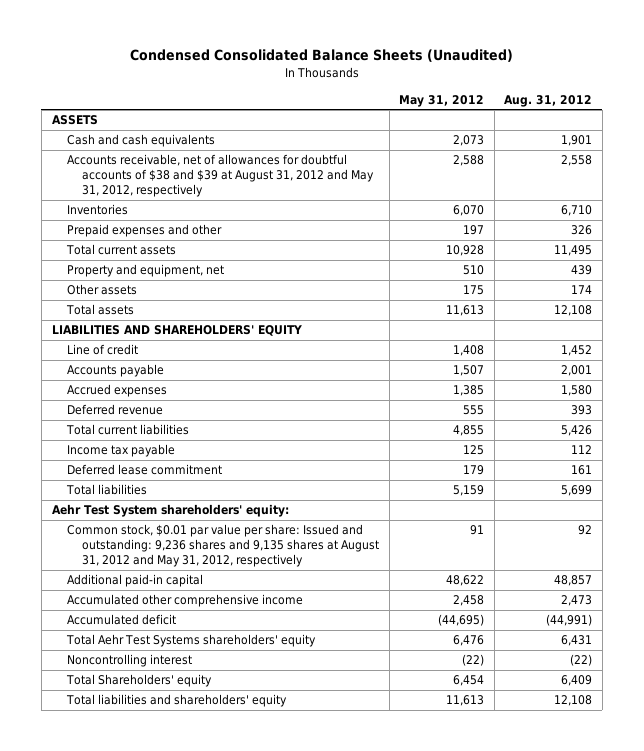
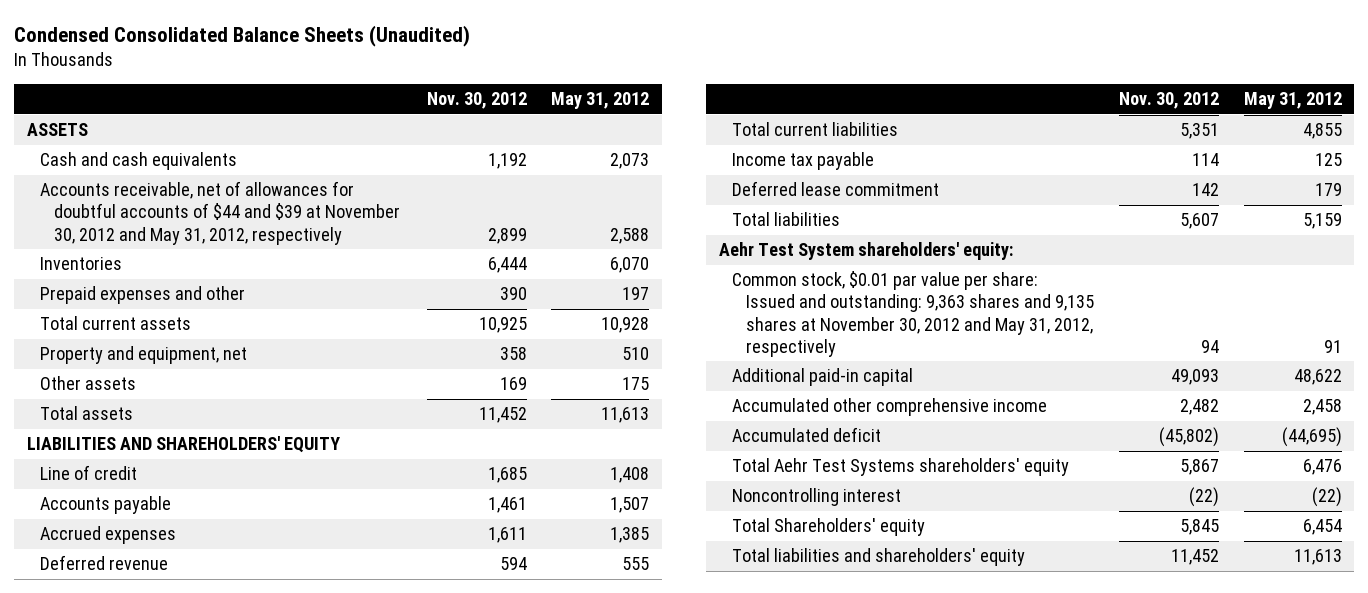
- | May 31, 2012 | Aug. 31, 2012
+ | Nov. 30, 2012 | May 31, 2012
- Accounts receivable, net of allowances for doubtful accounts of $38 and $39 at August 31, 2012 and May 31, 2012, respectively | 2,588 | 2,558
+ Accounts receivable, net of allowances for doubtful accounts of $44 and $39 at November 30, 2012 and May 31, 2012, respectively | 2,899 | 2,588
- Common stock, $0.01 par value per share: Issued and outstanding: 9,236 shares and 9,135 shares at August 31, 2012 and May 31, 2012, respectively | 91 | 92
+ Common stock, $0.01 par value per share: Issued and outstanding: 9,363 shares and 9,135 shares at November 30, 2012 and May 31, 2012, respectively | 94 | 91

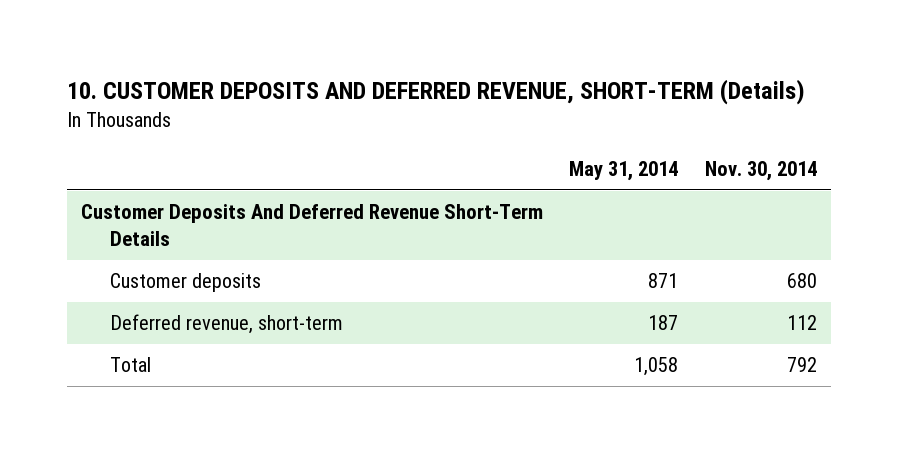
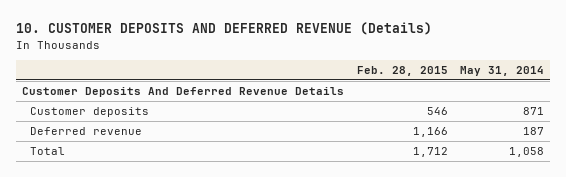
- 10. CUSTOMER DEPOSITS AND DEFERRED REVENUE, SHORT-TERM (Details)
+ 10. CUSTOMER DEPOSITS AND DEFERRED REVENUE (Details)
- | May 31, 2014 | Nov. 30, 2014
+ | Feb. 28, 2015 | May 31, 2014
- Customer Deposits And Deferred Revenue Short-Term Details
+ Customer Deposits And Deferred Revenue Details
- Deferred revenue, short-term | 187 | 112
+ Deferred revenue | 1,166 | 187

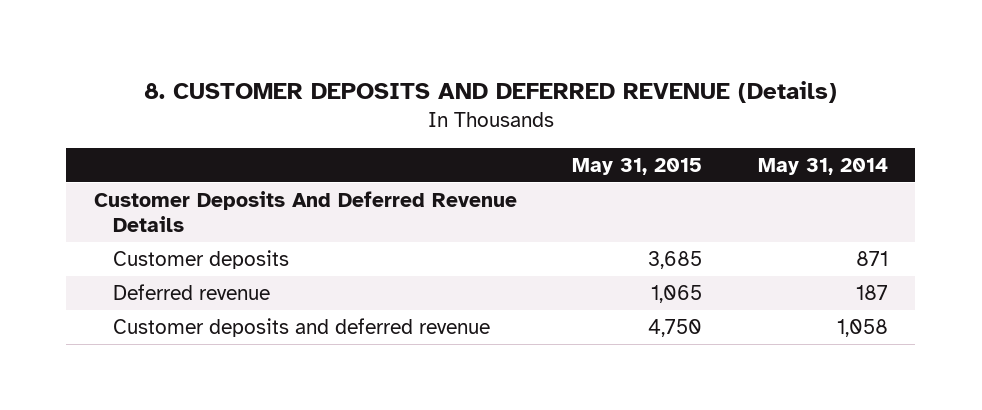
- 10. CUSTOMER DEPOSITS AND DEFERRED REVENUE (Details)
+ 8. CUSTOMER DEPOSITS AND DEFERRED REVENUE (Details)
- | Feb. 28, 2015 | May 31, 2014
+ | May 31, 2015 | May 31, 2014
- Total | 1,712 | 1,058
+ Customer deposits and deferred revenue | 4,750 | 1,058

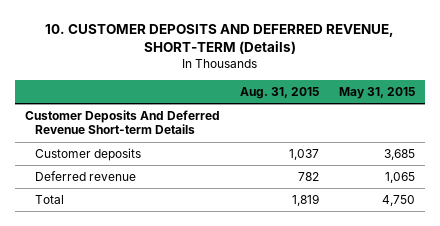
- 8. CUSTOMER DEPOSITS AND DEFERRED REVENUE (Details)
+ 10. CUSTOMER DEPOSITS AND DEFERRED REVENUE, SHORT-TERM (Details)
- | May 31, 2015 | May 31, 2014
+ | Aug. 31, 2015 | May 31, 2015
- Customer Deposits And Deferred Revenue Details
+ Customer Deposits And Deferred Revenue Short-term Details
- Customer deposits and deferred revenue | 4,750 | 1,058
+ Total | 1,819 | 4,750

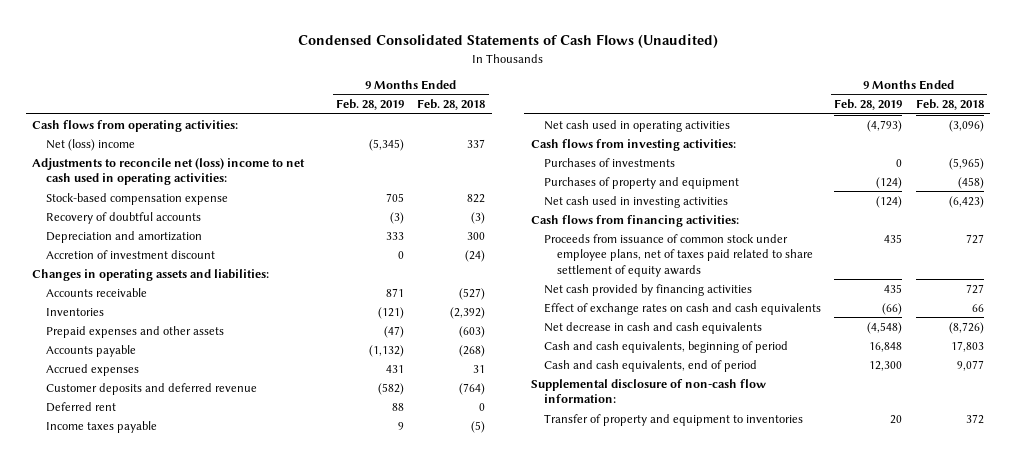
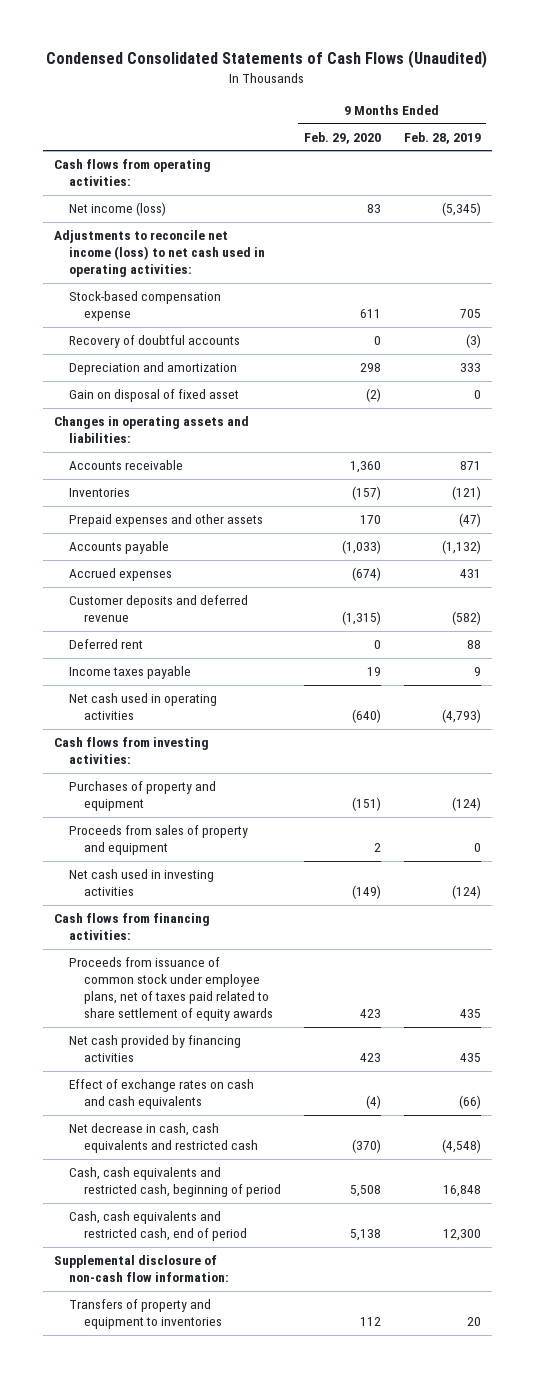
- | 9 Months Ended Feb. 28, 2019 | 9 Months Ended Feb. 28, 2018
+ | 9 Months Ended Feb. 29, 2020 | 9 Months Ended Feb. 28, 2019
- Net (loss) income | (5,345) | 337
- Adjustments to reconcile net (loss) income to net cash used in operating activities:
+ Net income (loss) | 83 | (5,345)
+ Adjustments to reconcile net income (loss) to net cash used in operating activities:
- Accretion of investment discount | 0 | (24)
+ Gain on disposal of fixed asset | (2) | 0
- Purchases of investments | 0 | (5,965)
+ Proceeds from sales of property and equipment | 2 | 0
- Net decrease in cash and cash equivalents | (4,548) | (8,726)
- Cash and cash equivalents, beginning of period | 16,848 | 17,803
- Cash and cash equivalents, end of period | 12,300 | 9,077
+ Net decrease in cash, cash equivalents and restricted cash | (370) | (4,548)
+ Cash, cash equivalents and restricted cash, beginning of period | 5,508 | 16,848
+ Cash, cash equivalents and restricted cash, end of period | 5,138 | 12,300
- Transfer of property and equipment to inventories | 20 | 372
+ Transfers of property and equipment to inventories | 112 | 20

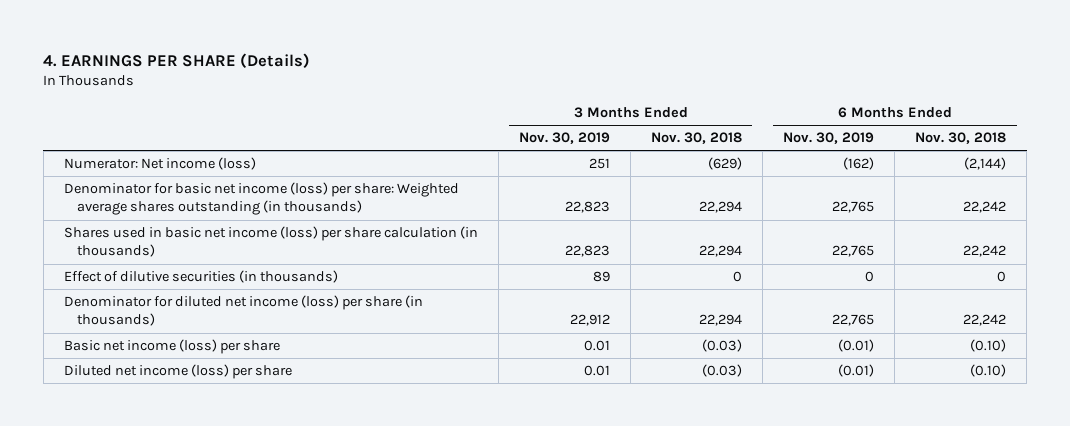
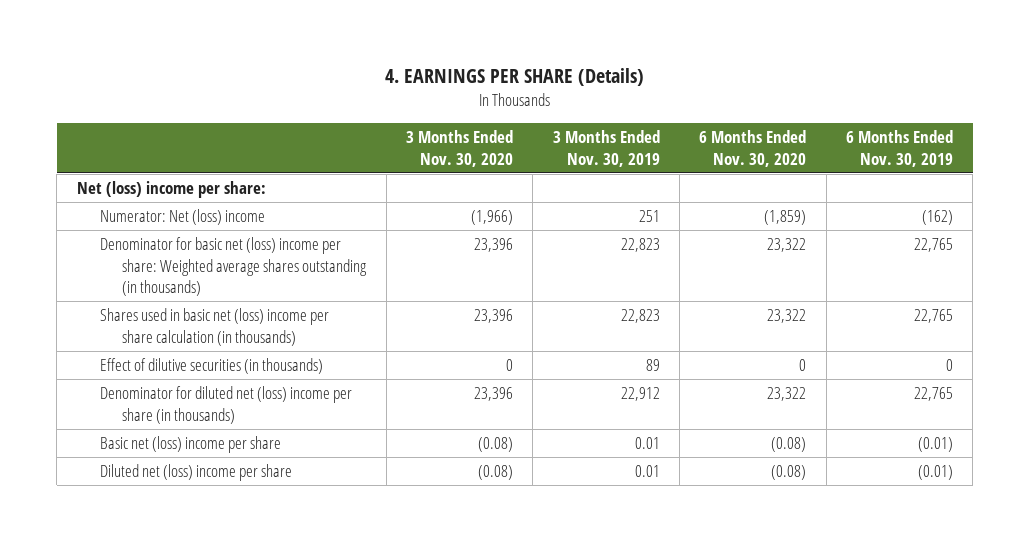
- | 3 Months Ended Nov. 30, 2019 | 3 Months Ended Nov. 30, 2018 | 6 Months Ended Nov. 30, 2019 | 6 Months Ended Nov. 30, 2018
+ | 3 Months Ended Nov. 30, 2020 | 3 Months Ended Nov. 30, 2019 | 6 Months Ended Nov. 30, 2020 | 6 Months Ended Nov. 30, 2019
- Numerator: Net income (loss) | 251 | (629) | (162) | (2,144)
- Denominator for basic net income (loss) per share: Weighted average shares outstanding (in thousands) | 22,823 | 22,294 | 22,765 | 22,242
- Shares used in basic net income (loss) per share calculation (in thousands) | 22,823 | 22,294 | 22,765 | 22,242
+ Net (loss) income per share:
+ Numerator: Net (loss) income | (1,966) | 251 | (1,859) | (162)
+ Denominator for basic net (loss) income per share: Weighted average shares outstanding (in thousands) | 23,396 | 22,823 | 23,322 | 22,765
+ Shares used in basic net (loss) income per share calculation (in thousands) | 23,396 | 22,823 | 23,322 | 22,765
- Denominator for diluted net income (loss) per share (in thousands) | 22,912 | 22,294 | 22,765 | 22,242
- Basic net income (loss) per share | 0.01 | (0.03) | (0.01) | (0.10)
- Diluted net income (loss) per share | 0.01 | (0.03) | (0.01) | (0.10)
+ Denominator for diluted net (loss) income per share (in thousands) | 23,396 | 22,912 | 23,322 | 22,765
+ Basic net (loss) income per share | (0.08) | 0.01 | (0.08) | (0.01)
+ Diluted net (loss) income per share | (0.08) | 0.01 | (0.08) | (0.01)

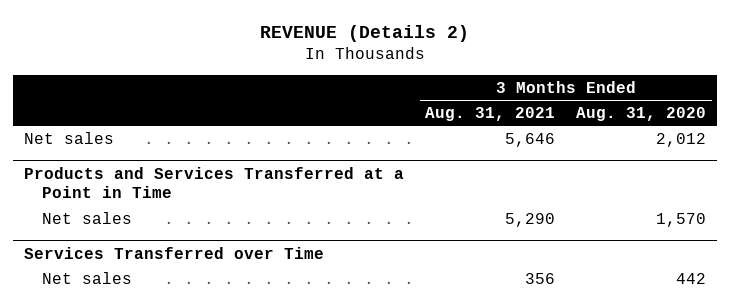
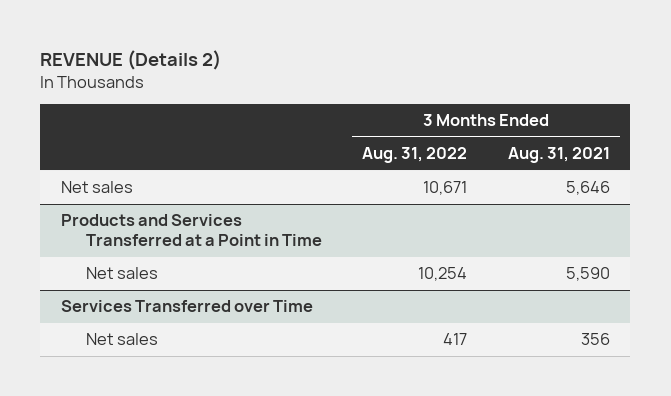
- | 3 Months Ended Aug. 31, 2021 | 3 Months Ended Aug. 31, 2020
+ | 3 Months Ended Aug. 31, 2022 | 3 Months Ended Aug. 31, 2021
@ Products and Services Transferred at a Point in Time
- Net sales | 5,290 | 1,570
+ Net sales | 10,254 | 5,590

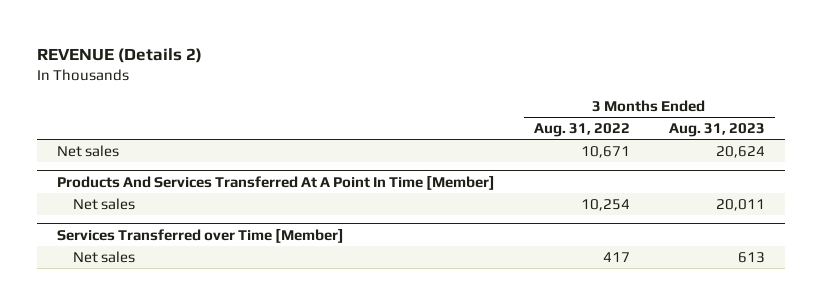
- | 3 Months Ended Aug. 31, 2022 | 3 Months Ended Aug. 31, 2021
+ | 3 Months Ended Aug. 31, 2022 | 3 Months Ended Aug. 31, 2023
- Products and Services Transferred at a Point in Time
+ Products And Services Transferred At A Point In Time [Member]
- Services Transferred over Time
+ Services Transferred over Time [Member]

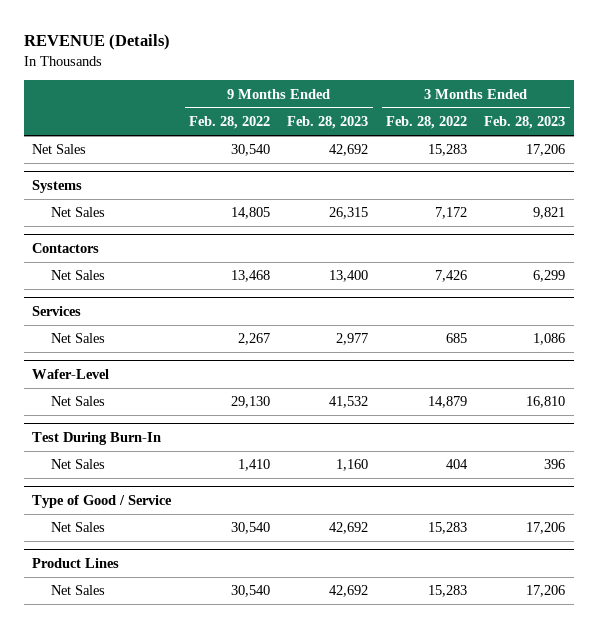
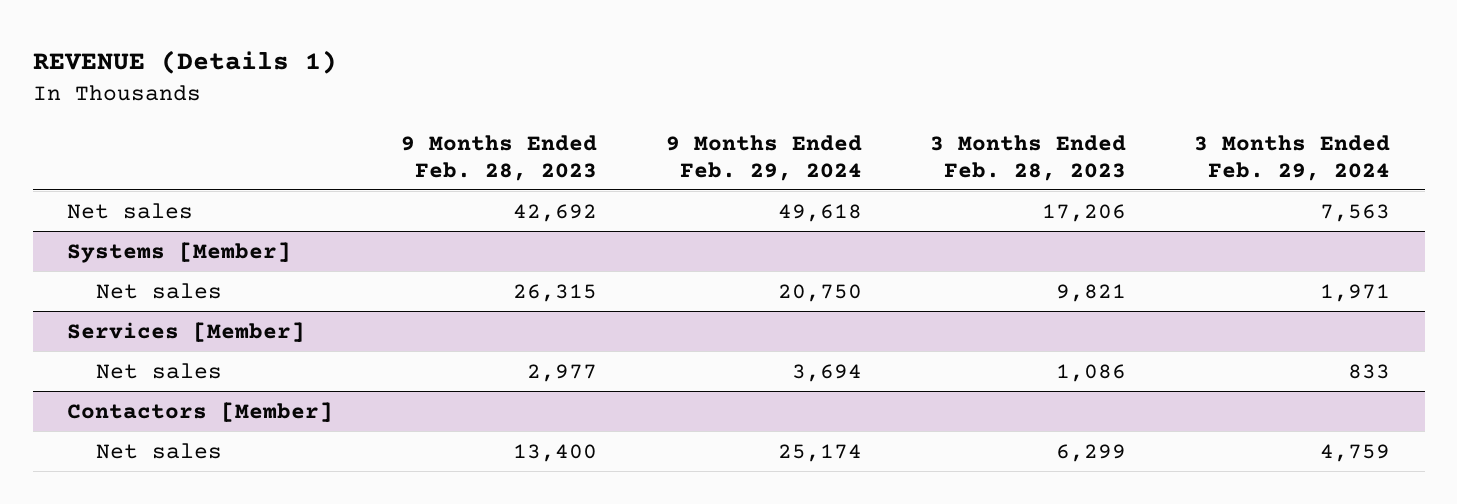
- REVENUE (Details)
+ REVENUE (Details 1)
- | 9 Months Ended Feb. 28, 2022 | 9 Months Ended Feb. 28, 2023 | 3 Months Ended Feb. 28, 2022 | 3 Months Ended Feb. 28, 2023
+ | 9 Months Ended Feb. 28, 2023 | 9 Months Ended Feb. 29, 2024 | 3 Months Ended Feb. 28, 2023 | 3 Months Ended Feb. 29, 2024
- Net Sales | 30,540 | 42,692 | 15,283 | 17,206
- Systems
- Net Sales | 14,805 | 26,315 | 7,172 | 9,821
- Contactors
- Net Sales | 13,468 | 13,400 | 7,426 | 6,299
- Services
- Net Sales | 2,267 | 2,977 | 685 | 1,086
- Wafer-Level
- Net Sales | 29,130 | 41,532 | 14,879 | 16,810
- Test During Burn-In
- Net Sales | 1,410 | 1,160 | 404 | 396
- Type of Good / Service
- Net Sales | 30,540 | 42,692 | 15,283 | 17,206
- Product Lines
- Net Sales | 30,540 | 42,692 | 15,283 | 17,206
+ Net sales | 42,692 | 49,618 | 17,206 | 7,563
+ Systems [Member]
+ Net sales | 26,315 | 20,750 | 9,821 | 1,971
+ Services [Member]
+ Net sales | 2,977 | 3,694 | 1,086 | 833
+ Contactors [Member]
+ Net sales | 13,400 | 25,174 | 6,299 | 4,759

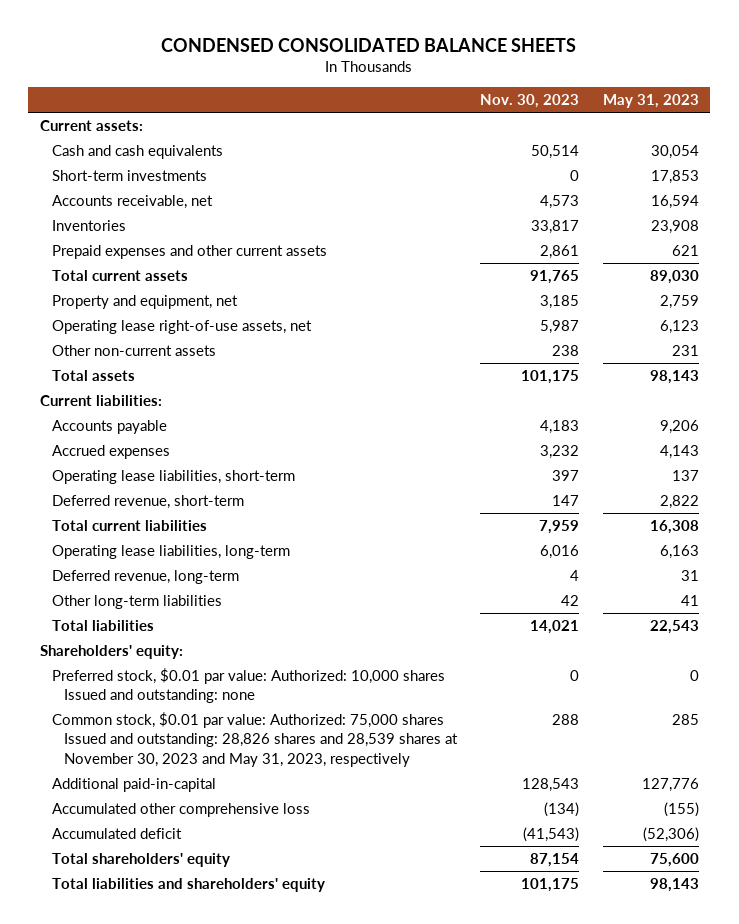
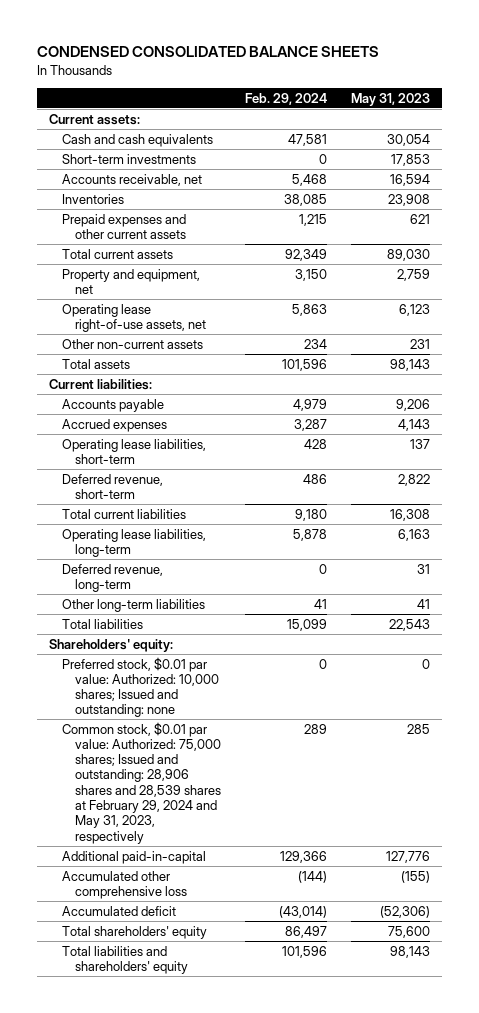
- | Nov. 30, 2023 | May 31, 2023
+ | Feb. 29, 2024 | May 31, 2023
- Preferred stock, $0.01 par value: Authorized: 10,000 shares Issued and outstanding: none | 0 | 0
- Common stock, $0.01 par value: Authorized: 75,000 shares Issued and outstanding: 28,826 shares and 28,539 shares at November 30, 2023 and May 31, 2023, respectively | 288 | 285
+ Preferred stock, $0.01 par value: Authorized: 10,000 shares; Issued and outstanding: none | 0 | 0
+ Common stock, $0.01 par value: Authorized: 75,000 shares; Issued and outstanding: 28,906 shares and 28,539 shares at February 29, 2024 and May 31, 2023, respectively | 289 | 285

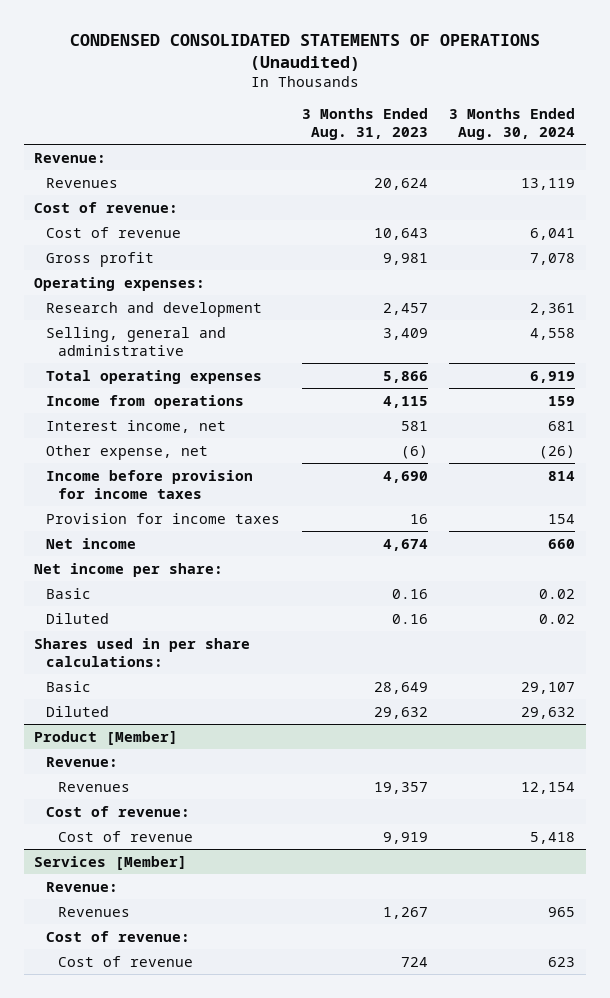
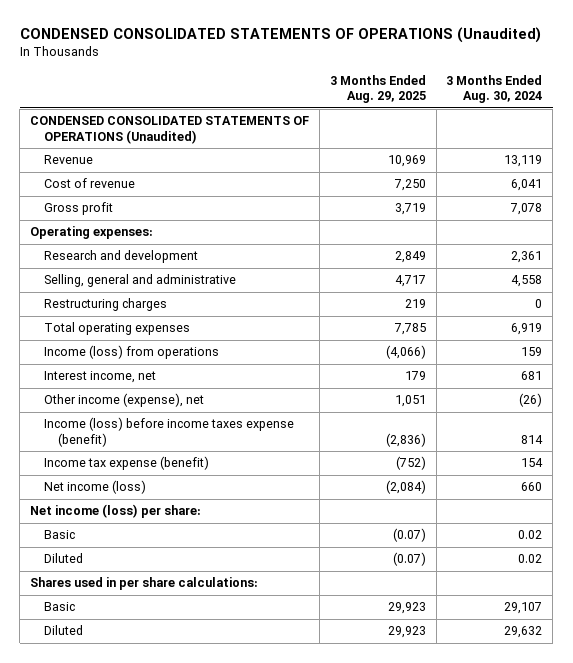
- | 3 Months Ended Aug. 31, 2023 | 3 Months Ended Aug. 30, 2024
+ | 3 Months Ended Aug. 29, 2025 | 3 Months Ended Aug. 30, 2024
- Revenue:
- Revenues | 20,624 | 13,119
- Cost of revenue:
+ CONDENSED CONSOLIDATED STATEMENTS OF OPERATIONS (Unaudited)
+ Revenue | 10,969 | 13,119
+ Restructuring charges | 219 | 0
- Income from operations | 4,115 | 159
+ Income (loss) from operations | (4,066) | 159
- Other expense, net | (6) | (26)
- Income before provision for income taxes | 4,690 | 814
- Provision for income taxes | 16 | 154
- Net income | 4,674 | 660
- Net income per share:
+ Other income (expense), net | 1,051 | (26)
+ Income (loss) before income taxes expense (benefit) | (2,836) | 814
+ Income tax expense (benefit) | (752) | 154
+ Net income (loss) | (2,084) | 660
+ Net income (loss) per share:
- Product [Member]
- Revenue:
- Revenues | 19,357 | 12,154
- Cost of revenue:
- Cost of revenue | 9,919 | 5,418
- Services [Member]
- Revenue:
- Revenues | 1,267 | 965
- Cost of revenue:
- Cost of revenue | 724 | 623

